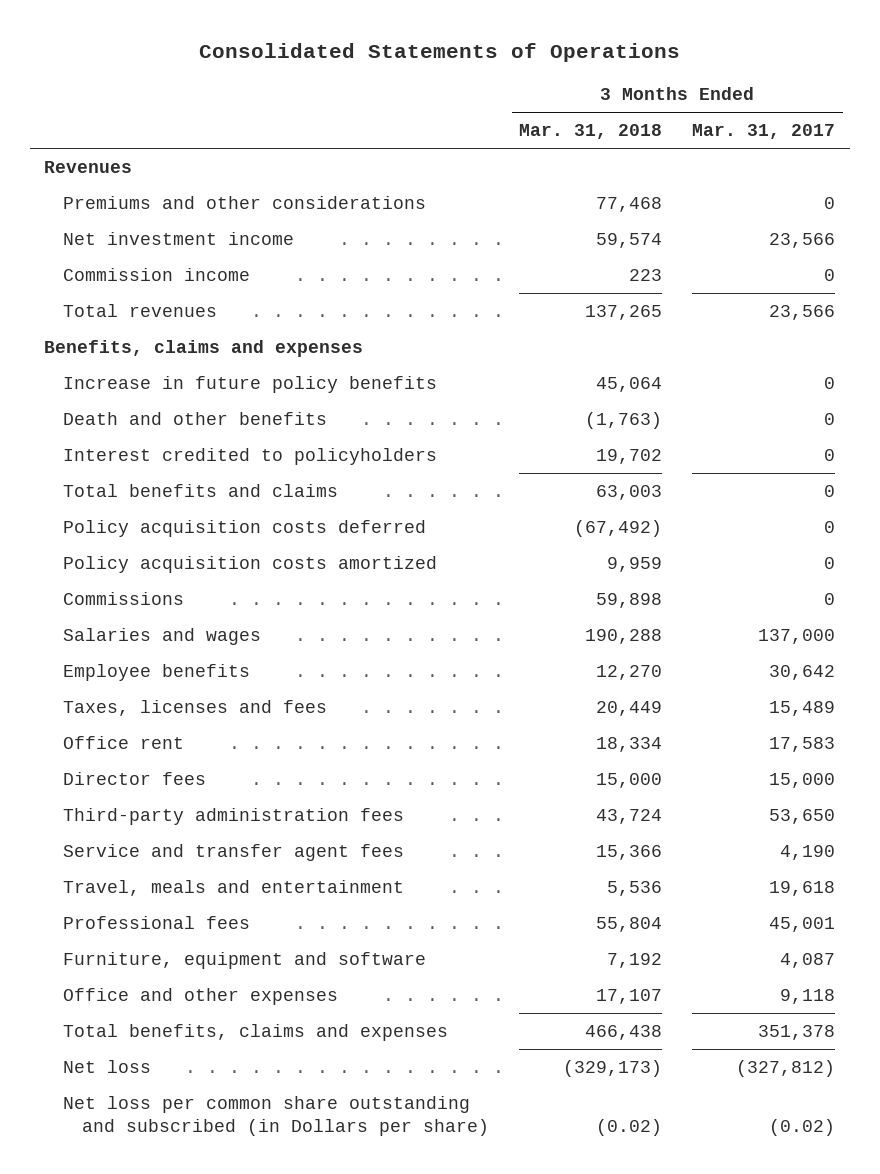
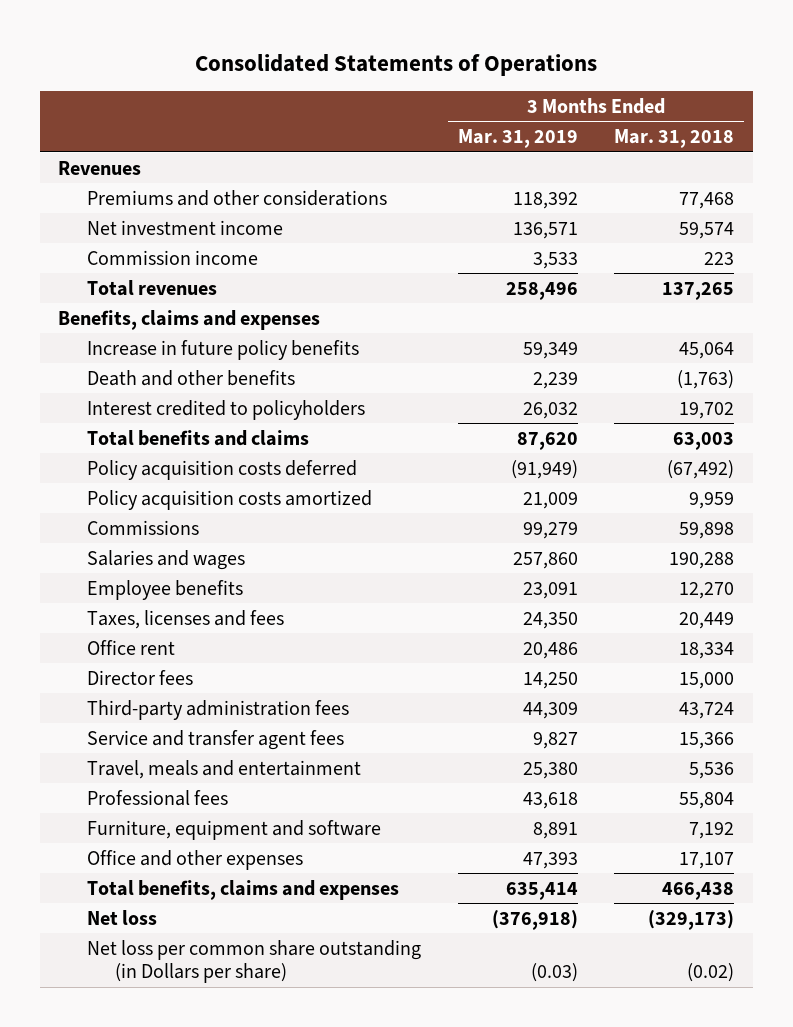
- | 3 Months Ended Mar. 31, 2018 | 3 Months Ended Mar. 31, 2017
+ | 3 Months Ended Mar. 31, 2019 | 3 Months Ended Mar. 31, 2018
- Net loss per common share outstanding and subscribed (in Dollars per share) | (0.02) | (0.02)
+ Net loss per common share outstanding (in Dollars per share) | (0.03) | (0.02)

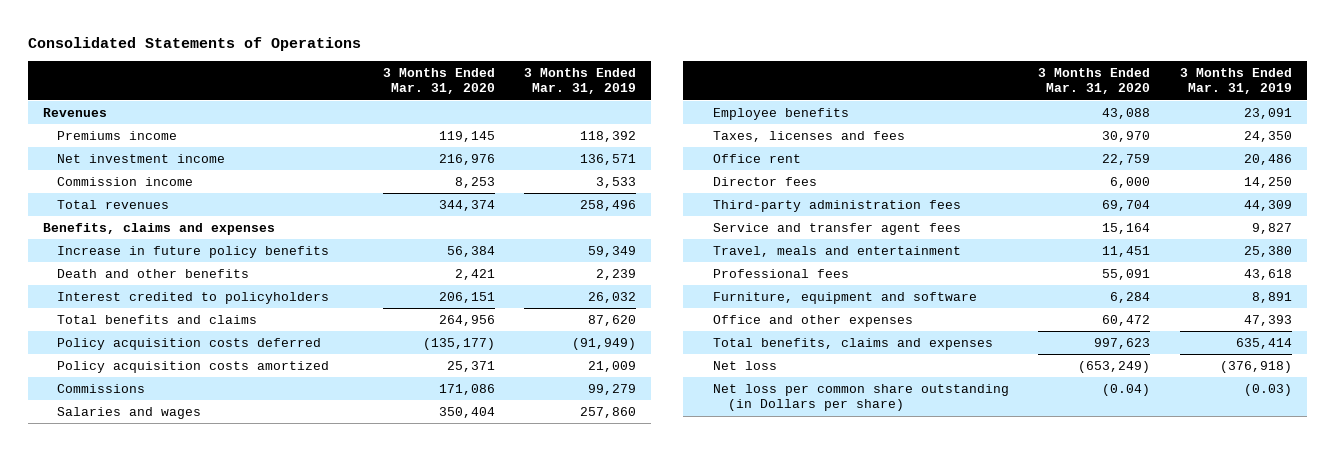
- | 3 Months Ended Mar. 31, 2019 | 3 Months Ended Mar. 31, 2018
+ | 3 Months Ended Mar. 31, 2020 | 3 Months Ended Mar. 31, 2019
- Premiums and other considerations | 118,392 | 77,468
+ Premiums income | 119,145 | 118,392

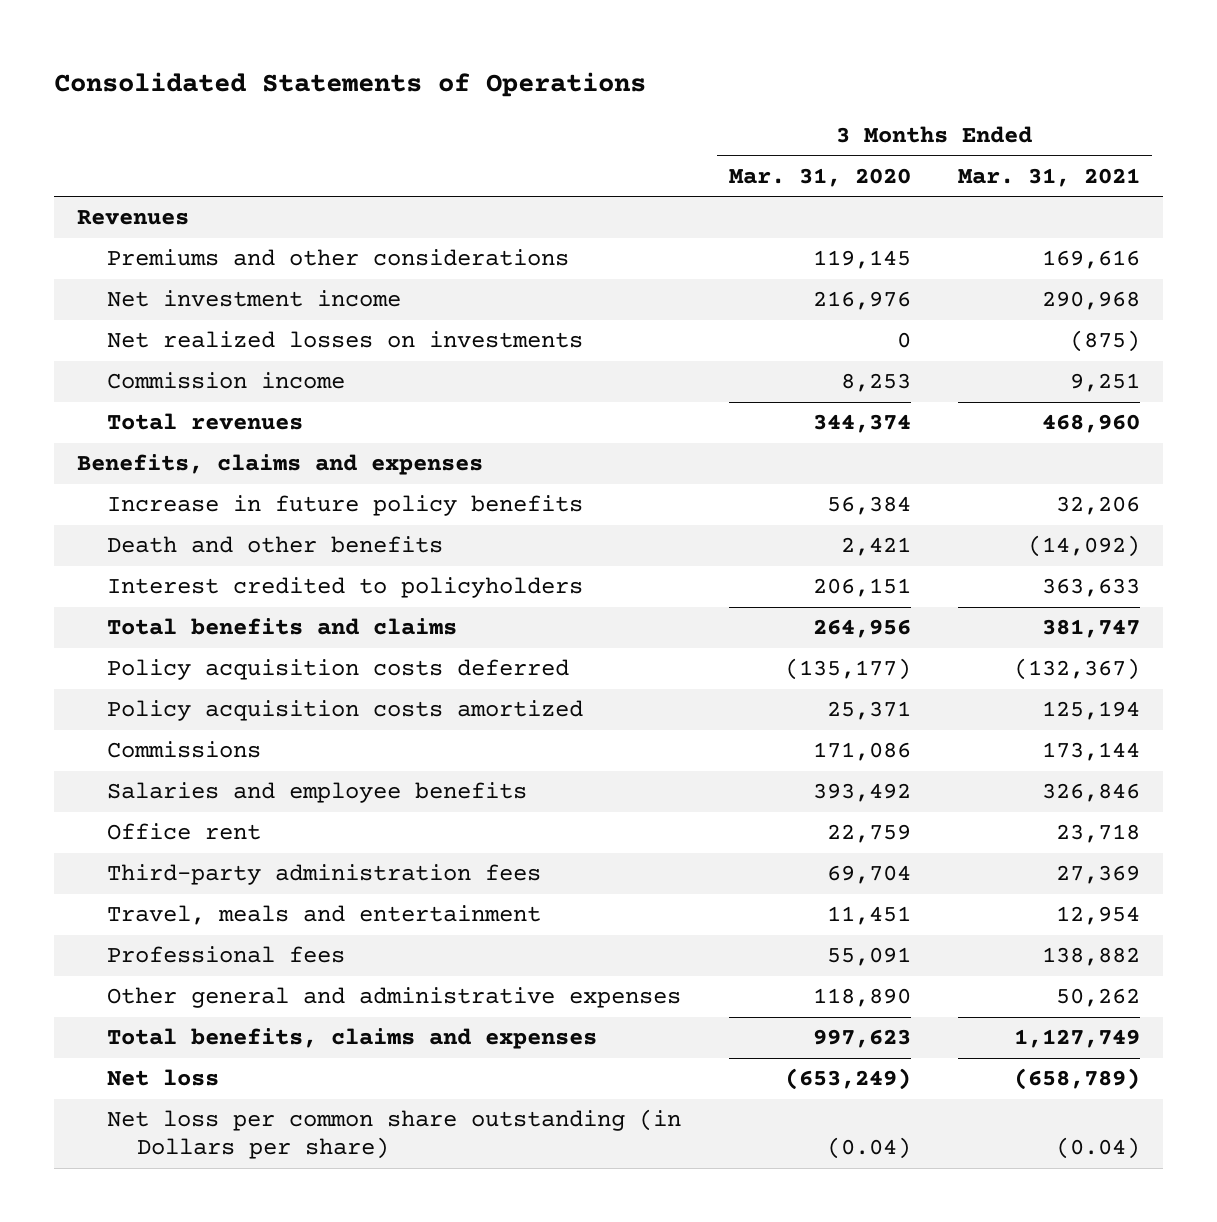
- | 3 Months Ended Mar. 31, 2020 | 3 Months Ended Mar. 31, 2019
+ | 3 Months Ended Mar. 31, 2020 | 3 Months Ended Mar. 31, 2021
- Premiums income | 119,145 | 118,392
+ Premiums and other considerations | 119,145 | 169,616
+ Net realized losses on investments | 0 | (875)
- Salaries and wages | 350,404 | 257,860
- Employee benefits | 43,088 | 23,091
- Taxes, licenses and fees | 30,970 | 24,350
+ Salaries and employee benefits | 393,492 | 326,846
- Director fees | 6,000 | 14,250
- Service and transfer agent fees | 15,164 | 9,827
- Furniture, equipment and software | 6,284 | 8,891
- Office and other expenses | 60,472 | 47,393
+ Other general and administrative expenses | 118,890 | 50,262

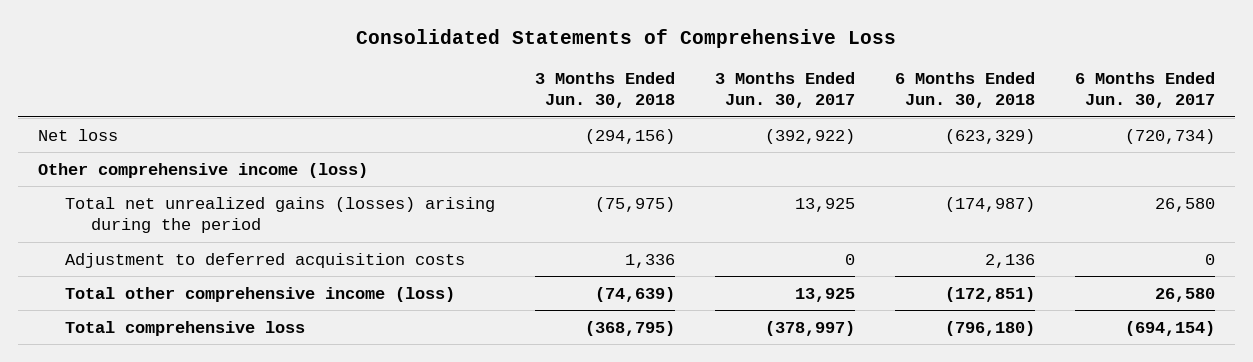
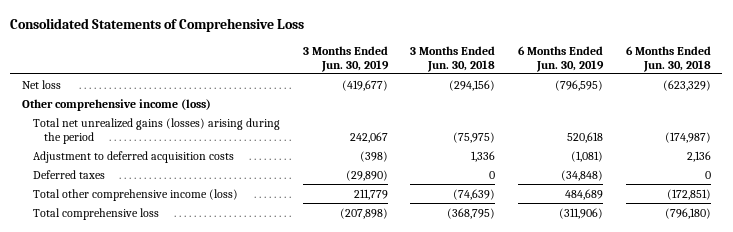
- | 3 Months Ended Jun. 30, 2018 | 3 Months Ended Jun. 30, 2017 | 6 Months Ended Jun. 30, 2018 | 6 Months Ended Jun. 30, 2017
+ | 3 Months Ended Jun. 30, 2019 | 3 Months Ended Jun. 30, 2018 | 6 Months Ended Jun. 30, 2019 | 6 Months Ended Jun. 30, 2018
+ Deferred taxes | (29,890) | 0 | (34,848) | 0

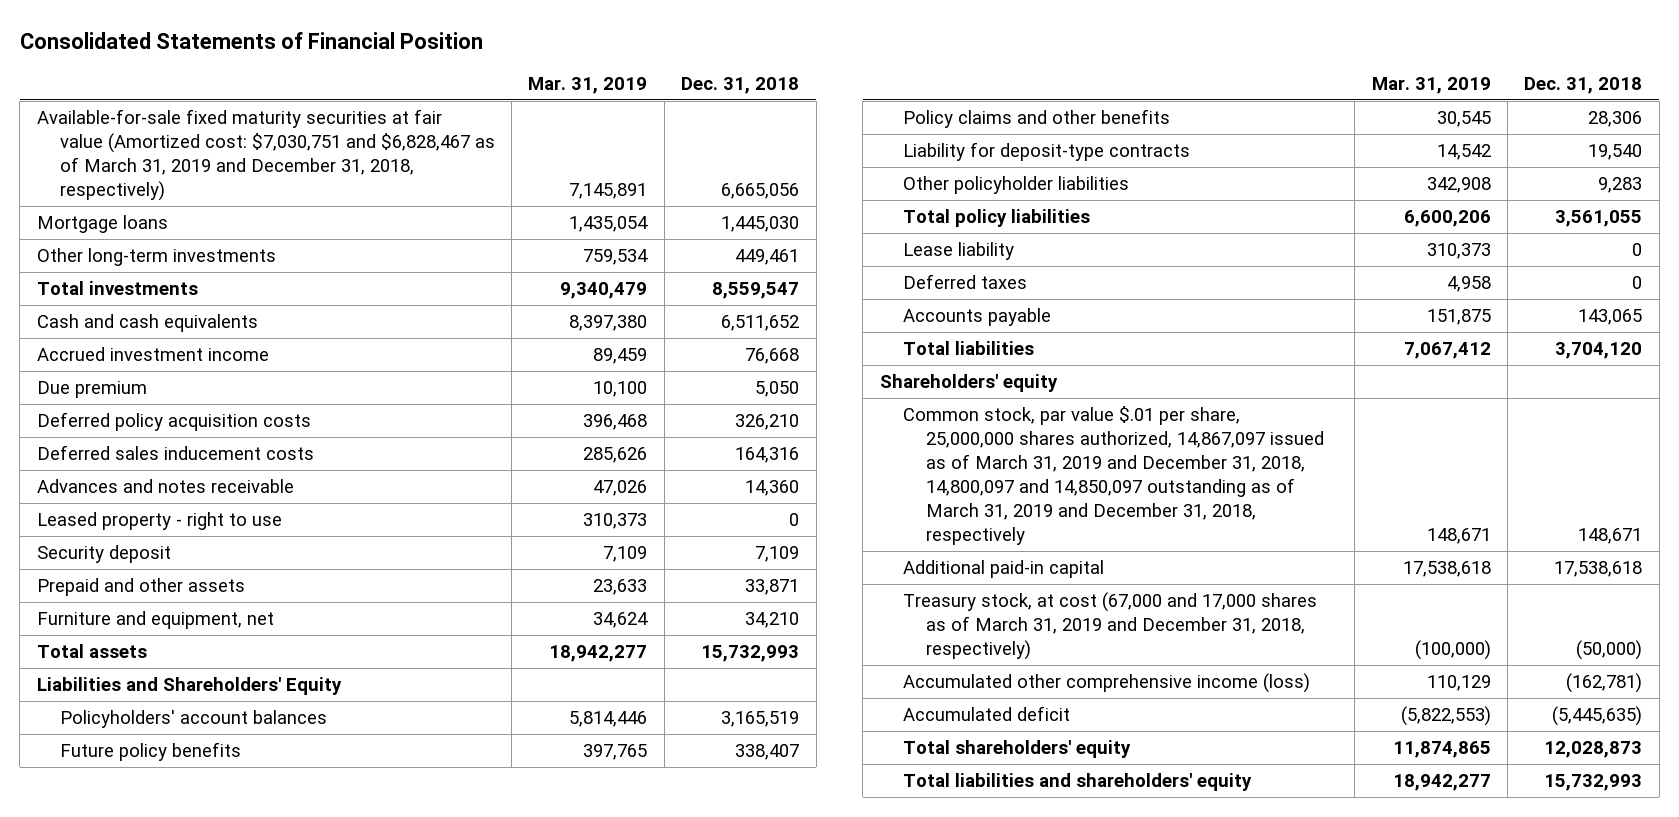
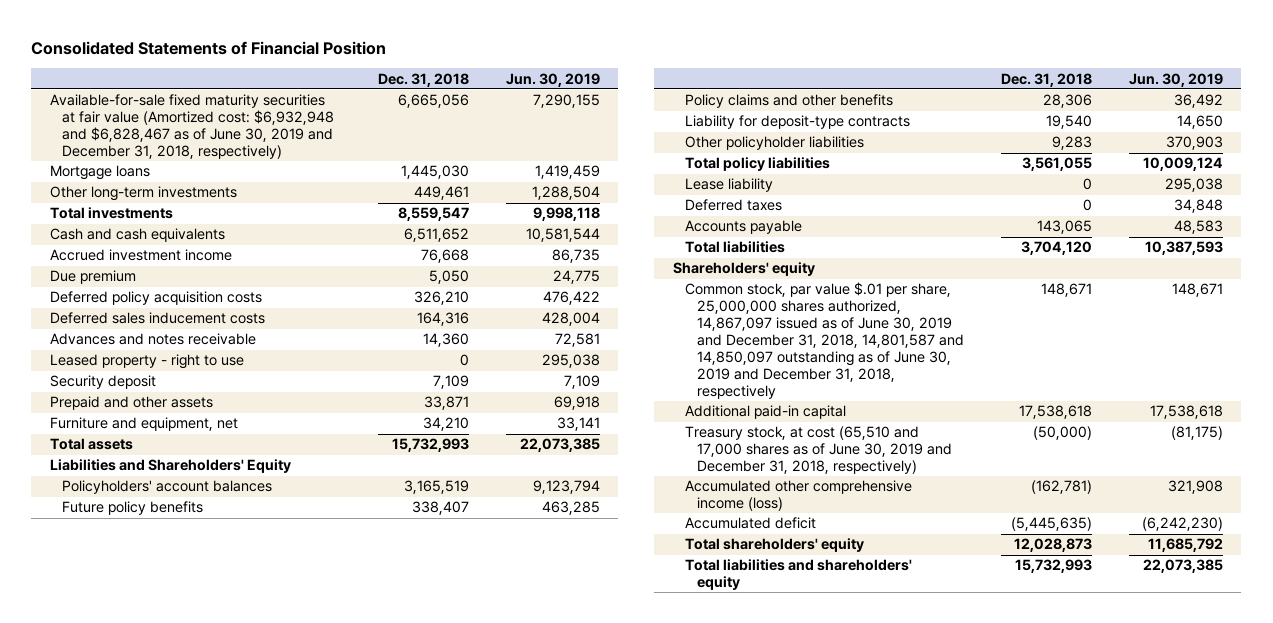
- | Mar. 31, 2019 | Dec. 31, 2018
+ | Dec. 31, 2018 | Jun. 30, 2019
- Available-for-sale fixed maturity securities at fair value (Amortized cost: $7,030,751 and $6,828,467 as of March 31, 2019 and December 31, 2018, respectively) | 7,145,891 | 6,665,056
+ Available-for-sale fixed maturity securities at fair value (Amortized cost: $6,932,948 and $6,828,467 as of June 30, 2019 and December 31, 2018, respectively) | 6,665,056 | 7,290,155
- Common stock, par value $.01 per share, 25,000,000 shares authorized, 14,867,097 issued as of March 31, 2019 and December 31, 2018, 14,800,097 and 14,850,097 outstanding as of March 31, 2019 and December 31, 2018, respectively | 148,671 | 148,671
+ Common stock, par value $.01 per share, 25,000,000 shares authorized, 14,867,097 issued as of June 30, 2019 and December 31, 2018, 14,801,587 and 14,850,097 outstanding as of June 30, 2019 and December 31, 2018, respectively | 148,671 | 148,671
- Treasury stock, at cost (67,000 and 17,000 shares as of March 31, 2019 and December 31, 2018, respectively) | (100,000) | (50,000)
+ Treasury stock, at cost (65,510 and 17,000 shares as of June 30, 2019 and December 31, 2018, respectively) | (50,000) | (81,175)

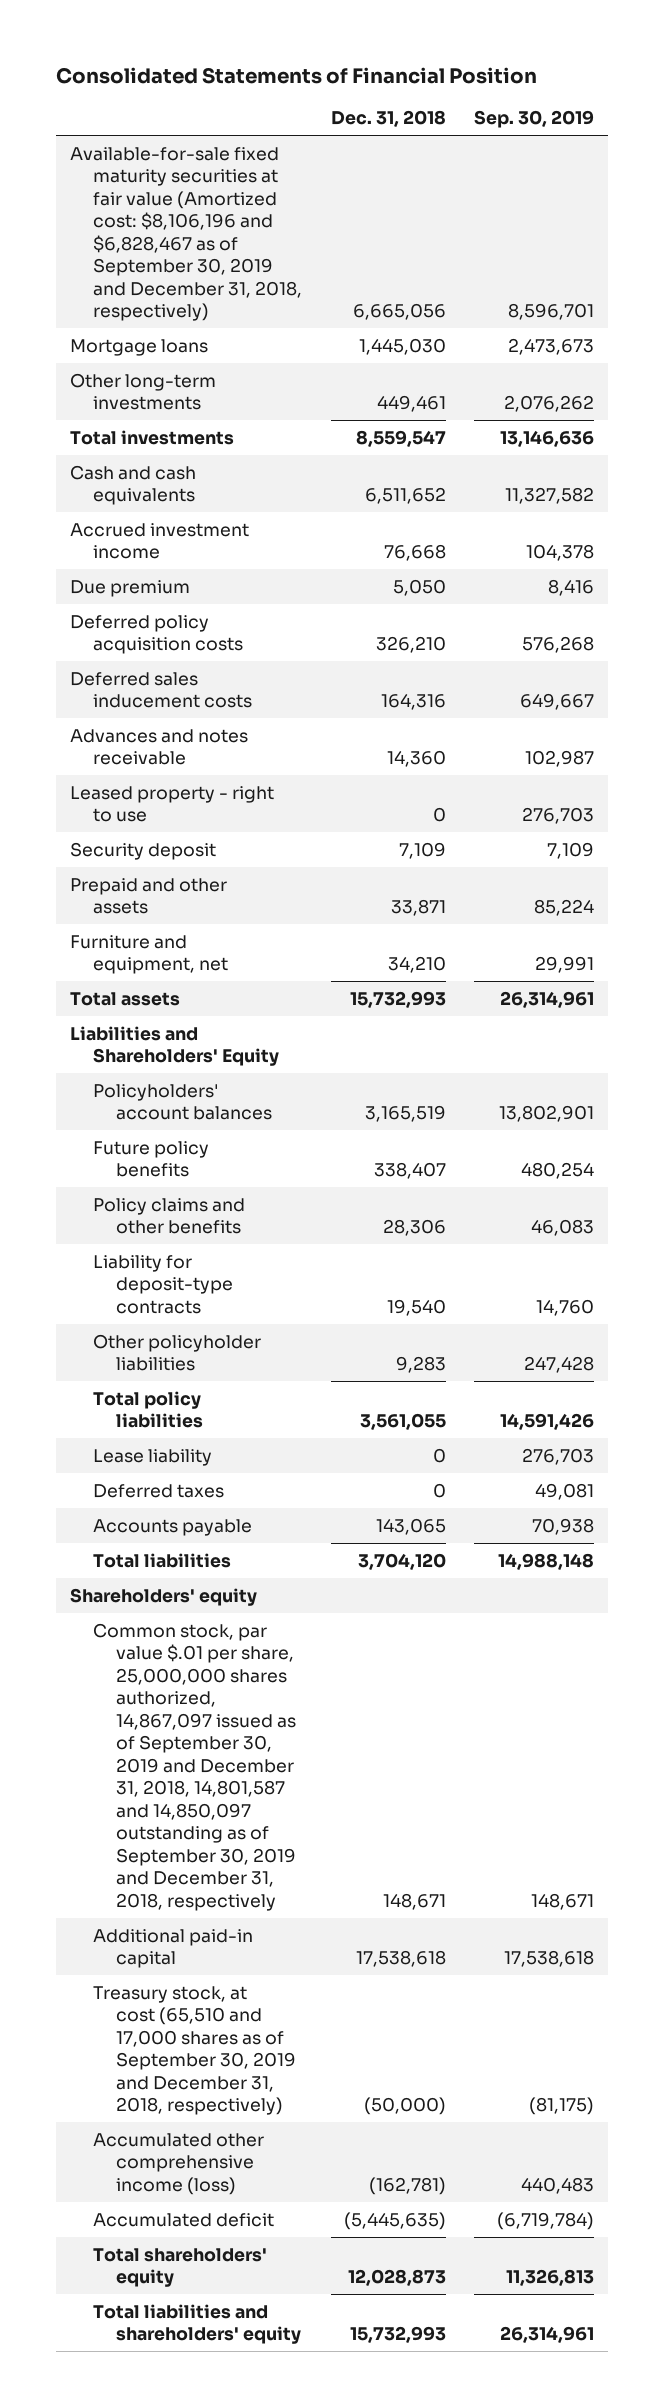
- | Dec. 31, 2018 | Jun. 30, 2019
+ | Dec. 31, 2018 | Sep. 30, 2019
- Available-for-sale fixed maturity securities at fair value (Amortized cost: $6,932,948 and $6,828,467 as of June 30, 2019 and December 31, 2018, respectively) | 6,665,056 | 7,290,155
+ Available-for-sale fixed maturity securities at fair value (Amortized cost: $8,106,196 and $6,828,467 as of September 30, 2019 and December 31, 2018, respectively) | 6,665,056 | 8,596,701
- Common stock, par value $.01 per share, 25,000,000 shares authorized, 14,867,097 issued as of June 30, 2019 and December 31, 2018, 14,801,587 and 14,850,097 outstanding as of June 30, 2019 and December 31, 2018, respectively | 148,671 | 148,671
+ Common stock, par value $.01 per share, 25,000,000 shares authorized, 14,867,097 issued as of September 30, 2019 and December 31, 2018, 14,801,587 and 14,850,097 outstanding as of September 30, 2019 and December 31, 2018, respectively | 148,671 | 148,671
- Treasury stock, at cost (65,510 and 17,000 shares as of June 30, 2019 and December 31, 2018, respectively) | (50,000) | (81,175)
+ Treasury stock, at cost (65,510 and 17,000 shares as of September 30, 2019 and December 31, 2018, respectively) | (50,000) | (81,175)

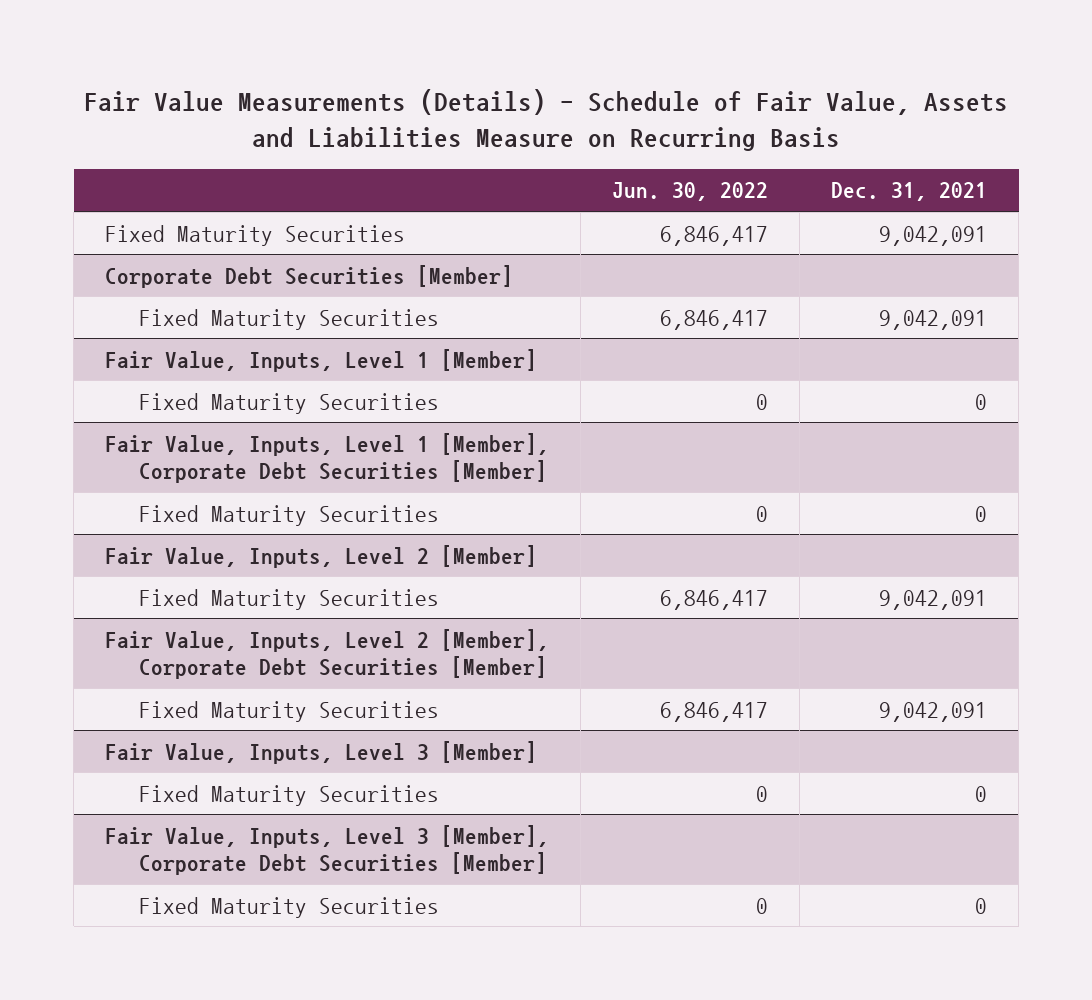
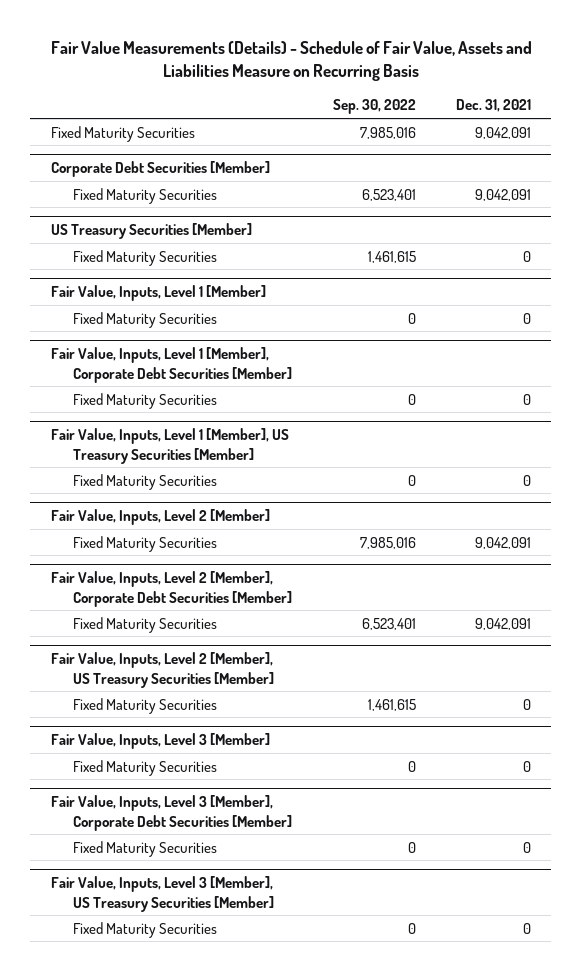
- | Jun. 30, 2022 | Dec. 31, 2021
+ | Sep. 30, 2022 | Dec. 31, 2021
+ US Treasury Securities [Member]
+ Fixed Maturity Securities | 1,461,615 | 0
+ Fair Value, Inputs, Level 1 [Member], US Treasury Securities [Member]
+ Fixed Maturity Securities | 0 | 0
+ Fair Value, Inputs, Level 2 [Member], US Treasury Securities [Member]
+ Fixed Maturity Securities | 1,461,615 | 0
+ Fair Value, Inputs, Level 3 [Member], US Treasury Securities [Member]
+ Fixed Maturity Securities | 0 | 0

